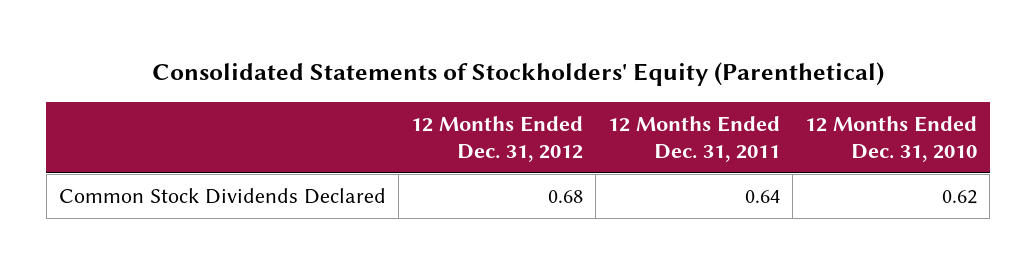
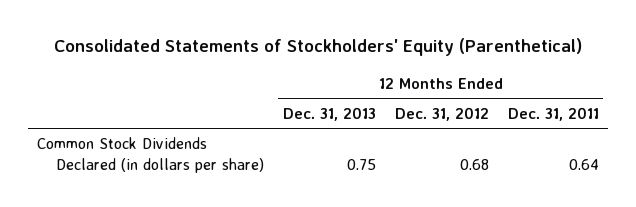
- | 12 Months Ended Dec. 31, 2012 | 12 Months Ended Dec. 31, 2011 | 12 Months Ended Dec. 31, 2010
+ | 12 Months Ended Dec. 31, 2013 | 12 Months Ended Dec. 31, 2012 | 12 Months Ended Dec. 31, 2011
- Common Stock Dividends Declared | 0.68 | 0.64 | 0.62
+ Common Stock Dividends Declared (in dollars per share) | 0.75 | 0.68 | 0.64

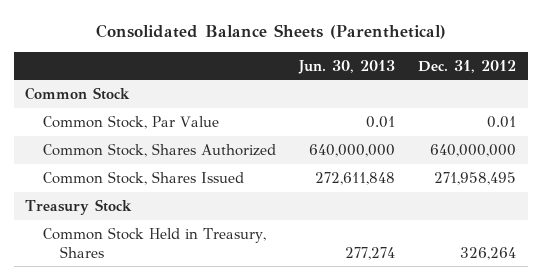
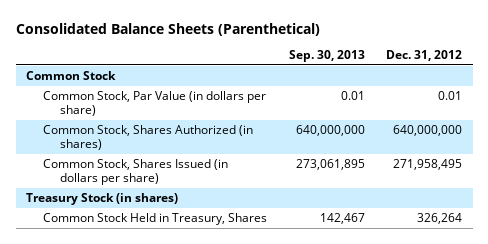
- | Jun. 30, 2013 | Dec. 31, 2012
+ | Sep. 30, 2013 | Dec. 31, 2012
- Common Stock, Par Value | 0.01 | 0.01
- Common Stock, Shares Authorized | 640,000,000 | 640,000,000
- Common Stock, Shares Issued | 272,611,848 | 271,958,495
- Treasury Stock
+ Common Stock, Par Value (in dollars per share) | 0.01 | 0.01
+ Common Stock, Shares Authorized (in shares) | 640,000,000 | 640,000,000
+ Common Stock, Shares Issued (in dollars per share) | 273,061,895 | 271,958,495
+ Treasury Stock (in shares)

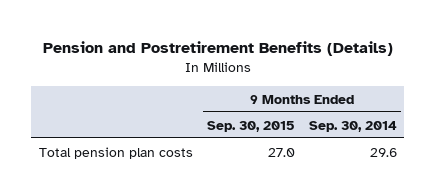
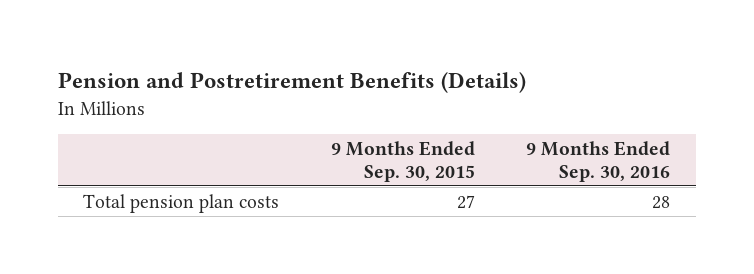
- | 9 Months Ended Sep. 30, 2015 | 9 Months Ended Sep. 30, 2014
+ | 9 Months Ended Sep. 30, 2015 | 9 Months Ended Sep. 30, 2016
- Total pension plan costs | 27.0 | 29.6
+ Total pension plan costs | 27 | 28

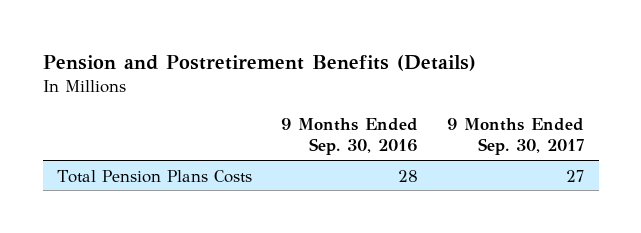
- | 9 Months Ended Sep. 30, 2015 | 9 Months Ended Sep. 30, 2016
+ | 9 Months Ended Sep. 30, 2016 | 9 Months Ended Sep. 30, 2017
- Total pension plan costs | 27 | 28
+ Total Pension Plans Costs | 28 | 27

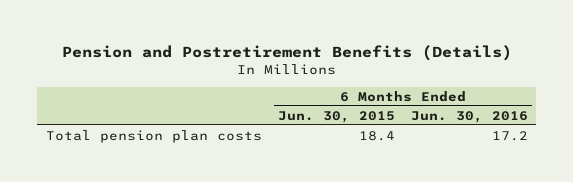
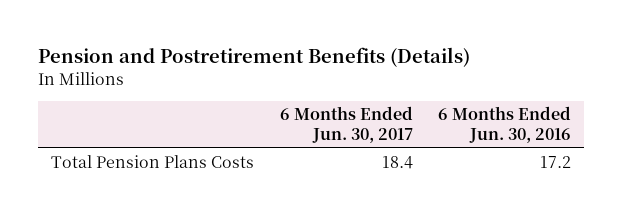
- | 6 Months Ended Jun. 30, 2015 | 6 Months Ended Jun. 30, 2016
+ | 6 Months Ended Jun. 30, 2017 | 6 Months Ended Jun. 30, 2016
- Total pension plan costs | 18.4 | 17.2
+ Total Pension Plans Costs | 18.4 | 17.2

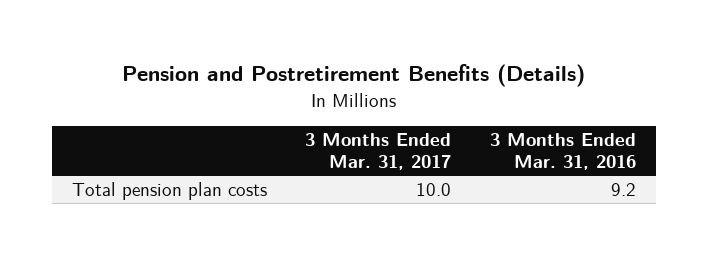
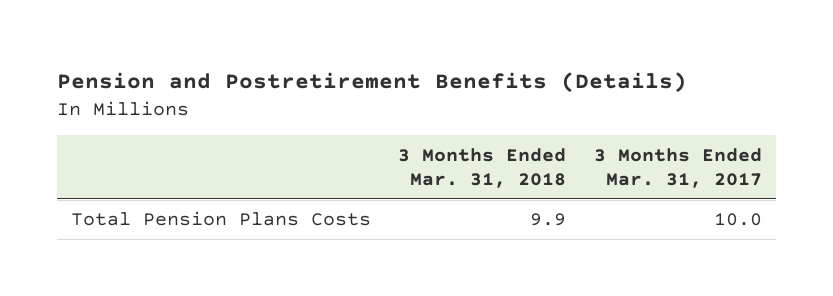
- | 3 Months Ended Mar. 31, 2017 | 3 Months Ended Mar. 31, 2016
+ | 3 Months Ended Mar. 31, 2018 | 3 Months Ended Mar. 31, 2017
- Total pension plan costs | 10.0 | 9.2
+ Total Pension Plans Costs | 9.9 | 10.0

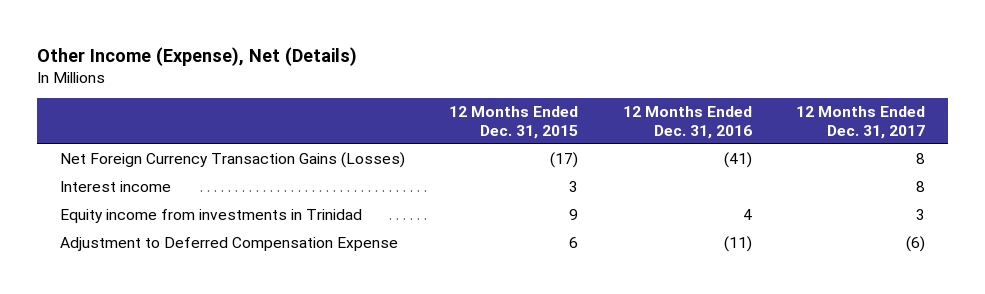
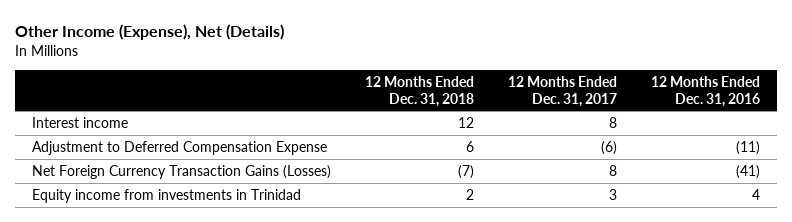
- | 12 Months Ended Dec. 31, 2015 | 12 Months Ended Dec. 31, 2016 | 12 Months Ended Dec. 31, 2017
+ | 12 Months Ended Dec. 31, 2018 | 12 Months Ended Dec. 31, 2017 | 12 Months Ended Dec. 31, 2016
moved down: Net Foreign Currency Transaction Gains (Losses) | (7) | 8 | (41)
moved down: Equity income from investments in Trinidad | 2 | 3 | 4

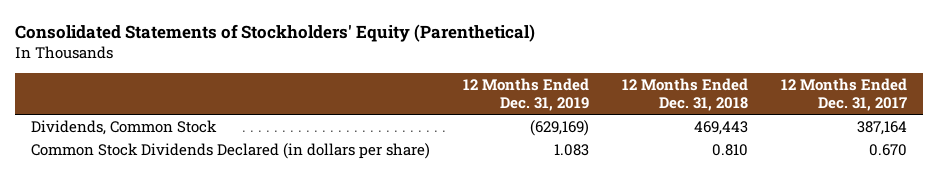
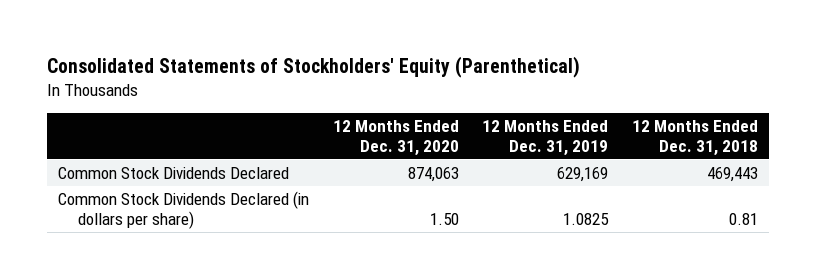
- | 12 Months Ended Dec. 31, 2019 | 12 Months Ended Dec. 31, 2018 | 12 Months Ended Dec. 31, 2017
+ | 12 Months Ended Dec. 31, 2020 | 12 Months Ended Dec. 31, 2019 | 12 Months Ended Dec. 31, 2018
- Dividends, Common Stock | (629,169) | 469,443 | 387,164
- Common Stock Dividends Declared (in dollars per share) | 1.083 | 0.810 | 0.670
+ Common Stock Dividends Declared | 874,063 | 629,169 | 469,443
+ Common Stock Dividends Declared (in dollars per share) | 1.50 | 1.0825 | 0.81

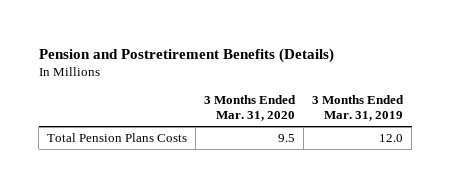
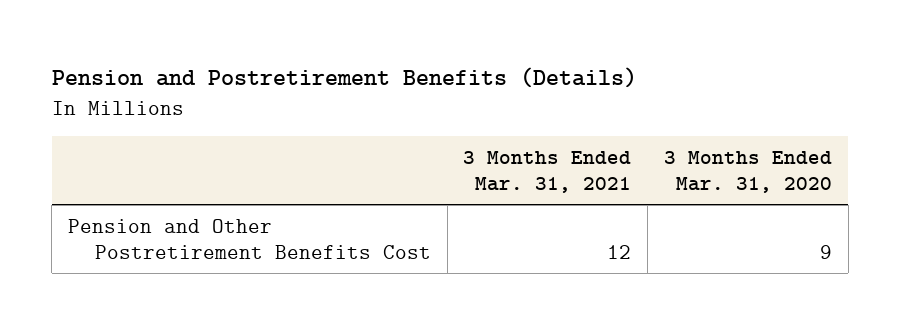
- | 3 Months Ended Mar. 31, 2020 | 3 Months Ended Mar. 31, 2019
+ | 3 Months Ended Mar. 31, 2021 | 3 Months Ended Mar. 31, 2020
- Total Pension Plans Costs | 9.5 | 12.0
+ Pension and Other Postretirement Benefits Cost | 12 | 9

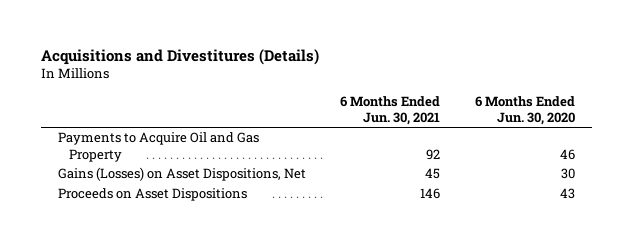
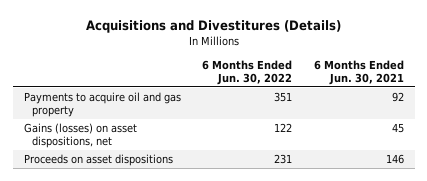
- | 6 Months Ended Jun. 30, 2021 | 6 Months Ended Jun. 30, 2020
+ | 6 Months Ended Jun. 30, 2022 | 6 Months Ended Jun. 30, 2021
- Payments to Acquire Oil and Gas Property | 92 | 46
- Gains (Losses) on Asset Dispositions, Net | 45 | 30
- Proceeds on Asset Dispositions | 146 | 43
+ Payments to acquire oil and gas property | 351 | 92
+ Gains (losses) on asset dispositions, net | 122 | 45
+ Proceeds on asset dispositions | 231 | 146

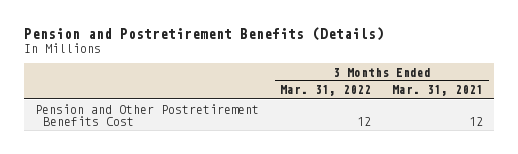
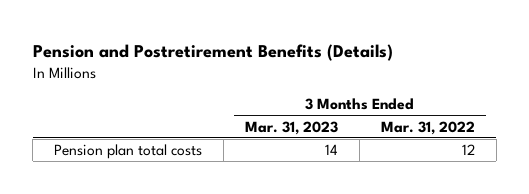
- | 3 Months Ended Mar. 31, 2022 | 3 Months Ended Mar. 31, 2021
+ | 3 Months Ended Mar. 31, 2023 | 3 Months Ended Mar. 31, 2022
- Pension and Other Postretirement Benefits Cost | 12 | 12
+ Pension plan total costs | 14 | 12

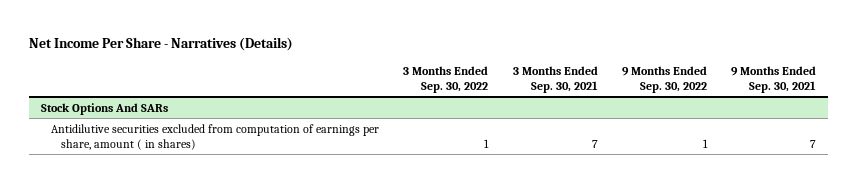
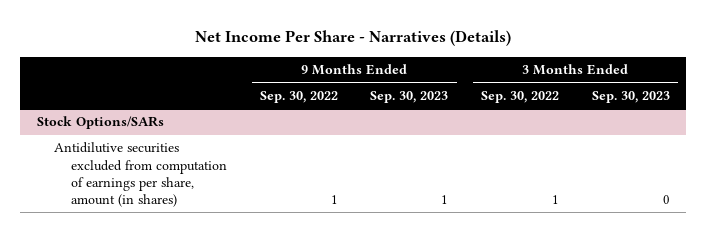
- | 3 Months Ended Sep. 30, 2022 | 3 Months Ended Sep. 30, 2021 | 9 Months Ended Sep. 30, 2022 | 9 Months Ended Sep. 30, 2021
+ | 9 Months Ended Sep. 30, 2022 | 9 Months Ended Sep. 30, 2023 | 3 Months Ended Sep. 30, 2022 | 3 Months Ended Sep. 30, 2023
- Stock Options And SARs
- Antidilutive securities excluded from computation of earnings per share, amount ( in shares) | 1 | 7 | 1 | 7
+ Stock Options/SARs
+ Antidilutive securities excluded from computation of earnings per share, amount (in shares) | 1 | 1 | 1 | 0

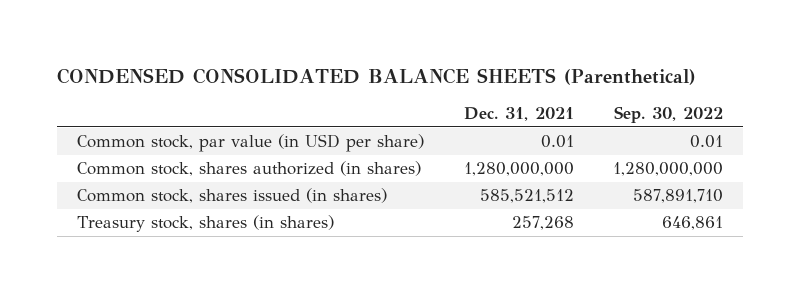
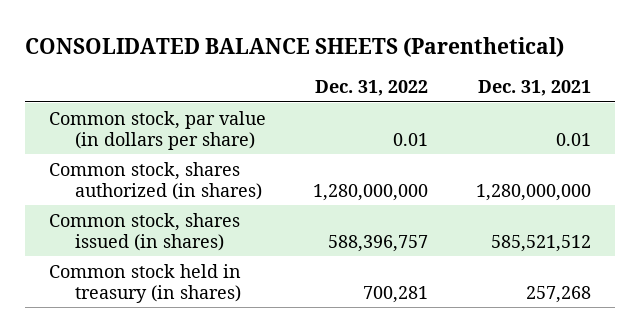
- CONDENSED CONSOLIDATED BALANCE SHEETS (Parenthetical)
+ CONSOLIDATED BALANCE SHEETS (Parenthetical)
- | Dec. 31, 2021 | Sep. 30, 2022
+ | Dec. 31, 2022 | Dec. 31, 2021
- Common stock, par value (in USD per share) | 0.01 | 0.01
+ Common stock, par value (in dollars per share) | 0.01 | 0.01
- Treasury stock, shares (in shares) | 257,268 | 646,861
+ Common stock held in treasury (in shares) | 700,281 | 257,268

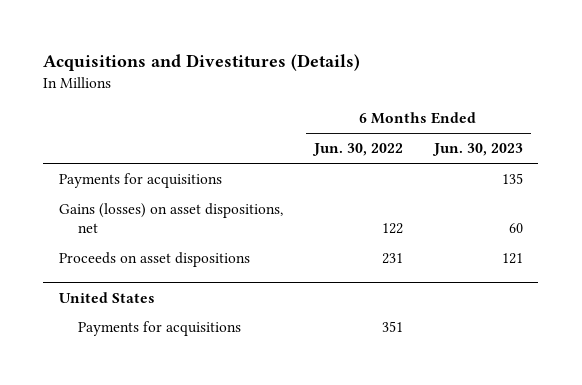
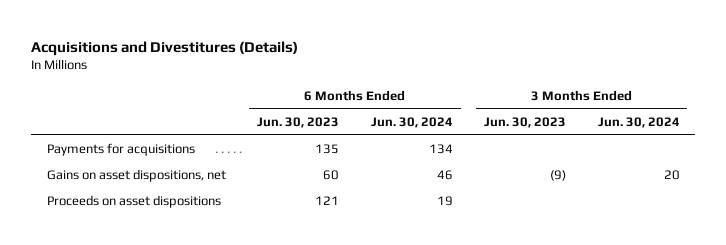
- | 6 Months Ended Jun. 30, 2022 | 6 Months Ended Jun. 30, 2023
+ | 6 Months Ended Jun. 30, 2023 | 6 Months Ended Jun. 30, 2024 | 3 Months Ended Jun. 30, 2023 | 3 Months Ended Jun. 30, 2024
- Gains (losses) on asset dispositions, net | 122 | 60
+ Gains on asset dispositions, net | 60 | 46 | (9) | 20
- United States
- Payments for acquisitions | 351 |

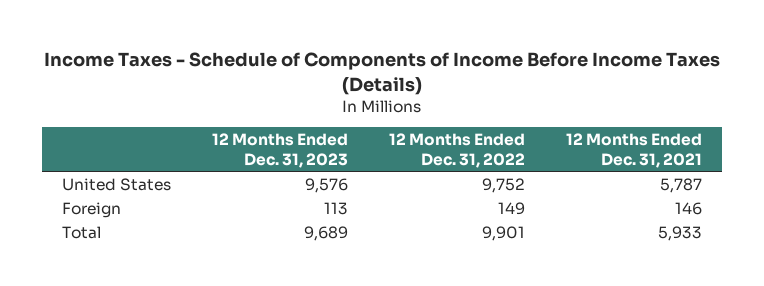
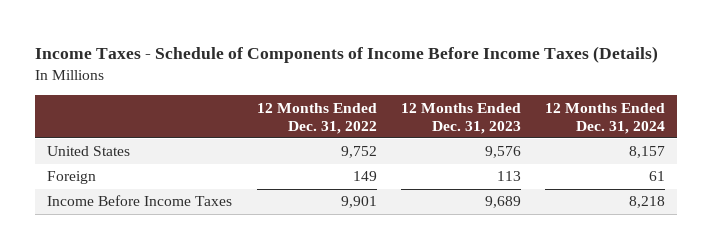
- | 12 Months Ended Dec. 31, 2023 | 12 Months Ended Dec. 31, 2022 | 12 Months Ended Dec. 31, 2021
+ | 12 Months Ended Dec. 31, 2022 | 12 Months Ended Dec. 31, 2023 | 12 Months Ended Dec. 31, 2024
- Total | 9,689 | 9,901 | 5,933
+ Income Before Income Taxes | 9,901 | 9,689 | 8,218

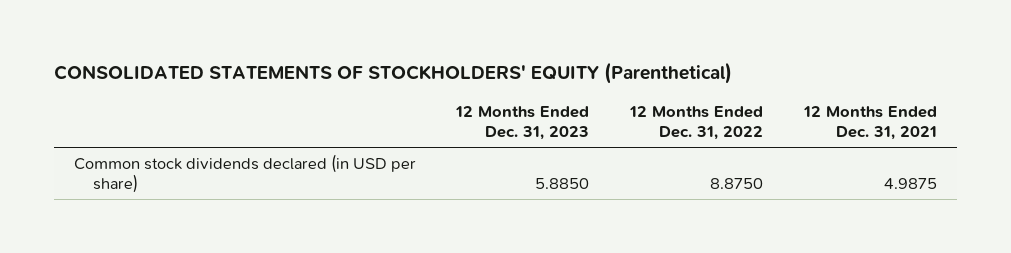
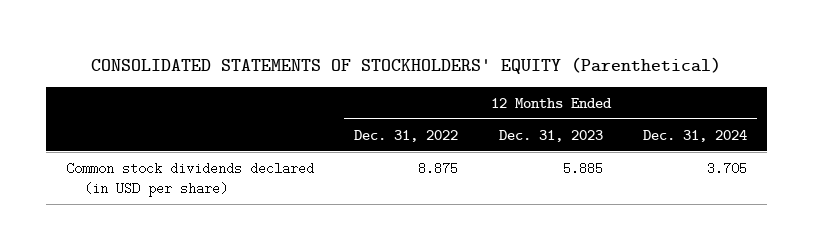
- | 12 Months Ended Dec. 31, 2023 | 12 Months Ended Dec. 31, 2022 | 12 Months Ended Dec. 31, 2021
+ | 12 Months Ended Dec. 31, 2022 | 12 Months Ended Dec. 31, 2023 | 12 Months Ended Dec. 31, 2024
- Common stock dividends declared (in USD per share) | 5.8850 | 8.8750 | 4.9875
+ Common stock dividends declared (in USD per share) | 8.875 | 5.885 | 3.705

